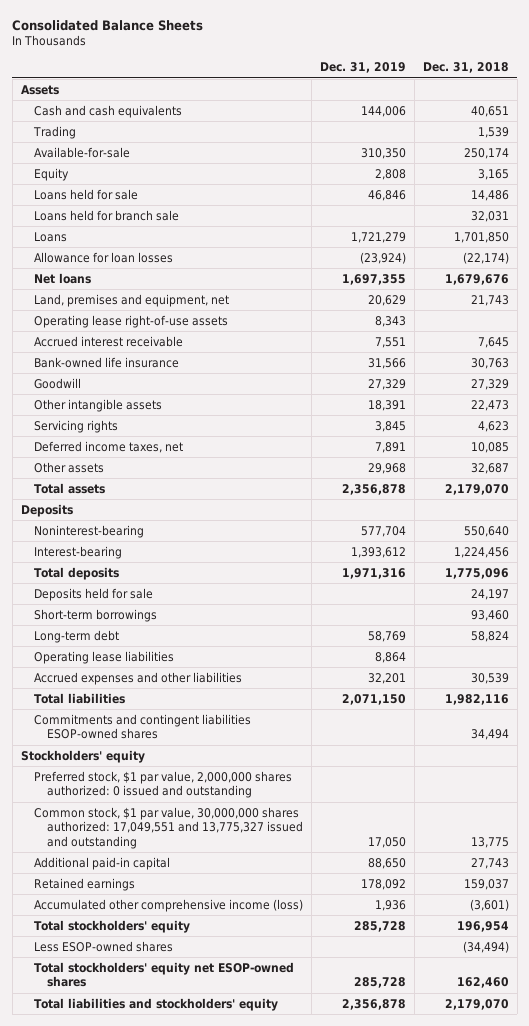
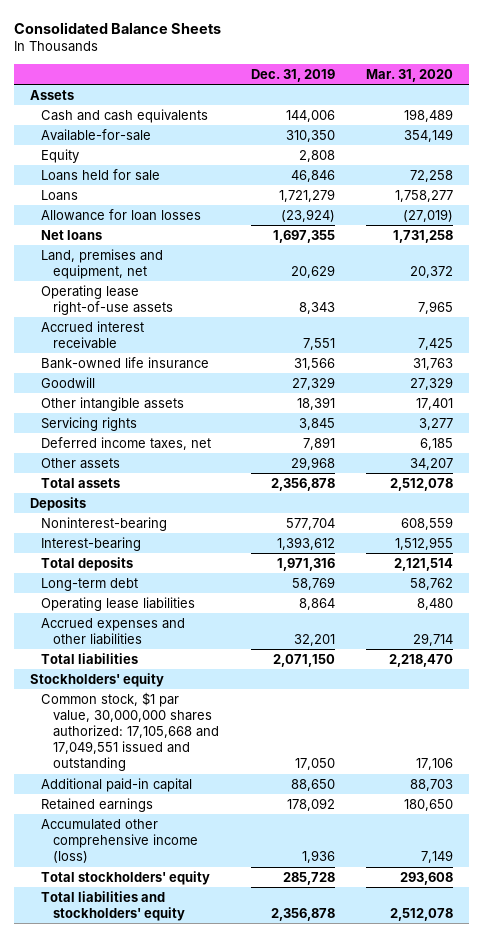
- | Dec. 31, 2019 | Dec. 31, 2018
+ | Dec. 31, 2019 | Mar. 31, 2020
- Trading | | 1,539
- Loans held for branch sale | | 32,031
- Deposits held for sale | | 24,197
- Short-term borrowings | | 93,460
- Commitments and contingent liabilities ESOP-owned shares | | 34,494
- Preferred stock, $1 par value, 2,000,000 shares authorized: 0 issued and outstanding
- Common stock, $1 par value, 30,000,000 shares authorized: 17,049,551 and 13,775,327 issued and outstanding | 17,050 | 13,775
+ Common stock, $1 par value, 30,000,000 shares authorized: 17,105,668 and 17,049,551 issued and outstanding | 17,050 | 17,106
- Less ESOP-owned shares | | (34,494)
- Total stockholders' equity net ESOP-owned shares | 285,728 | 162,460

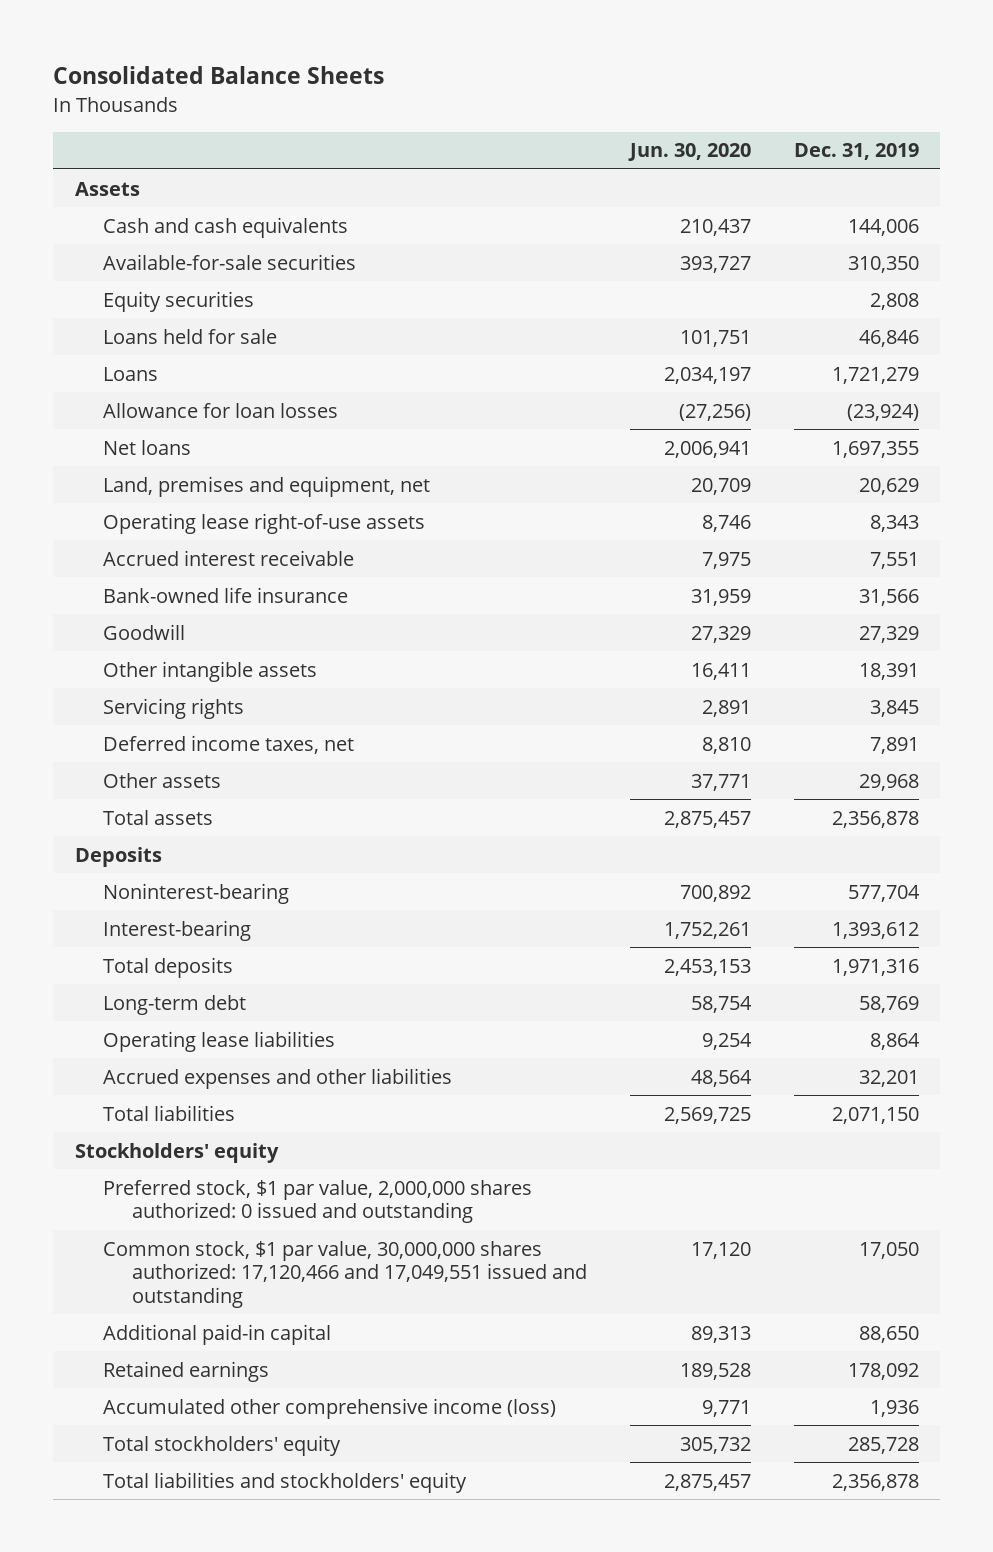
- | Dec. 31, 2019 | Mar. 31, 2020
+ | Jun. 30, 2020 | Dec. 31, 2019
- Available-for-sale | 310,350 | 354,149
- Equity | 2,808 |
+ Available-for-sale securities | 393,727 | 310,350
+ Equity securities | | 2,808
- Common stock, $1 par value, 30,000,000 shares authorized: 17,105,668 and 17,049,551 issued and outstanding | 17,050 | 17,106
+ Preferred stock, $1 par value, 2,000,000 shares authorized: 0 issued and outstanding
+ Common stock, $1 par value, 30,000,000 shares authorized: 17,120,466 and 17,049,551 issued and outstanding | 17,120 | 17,050

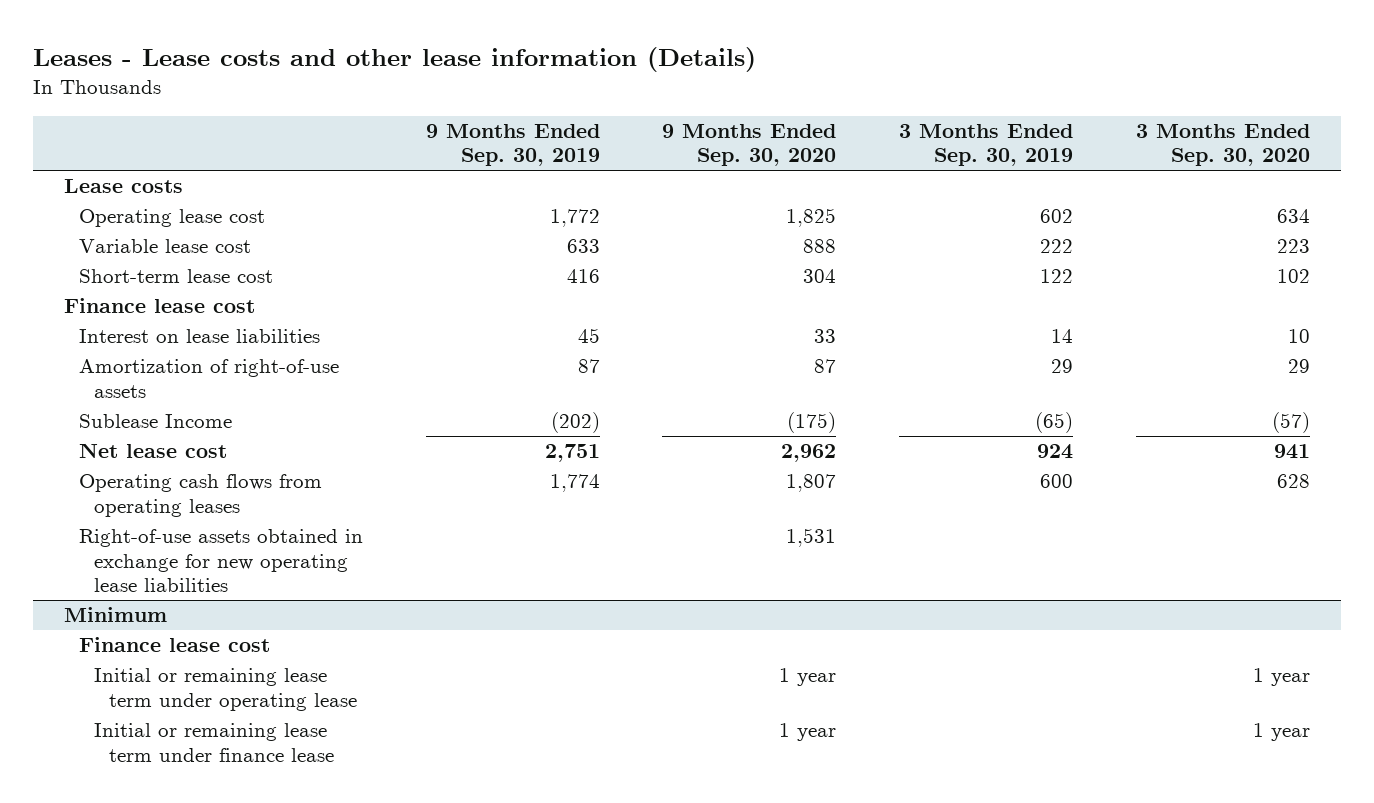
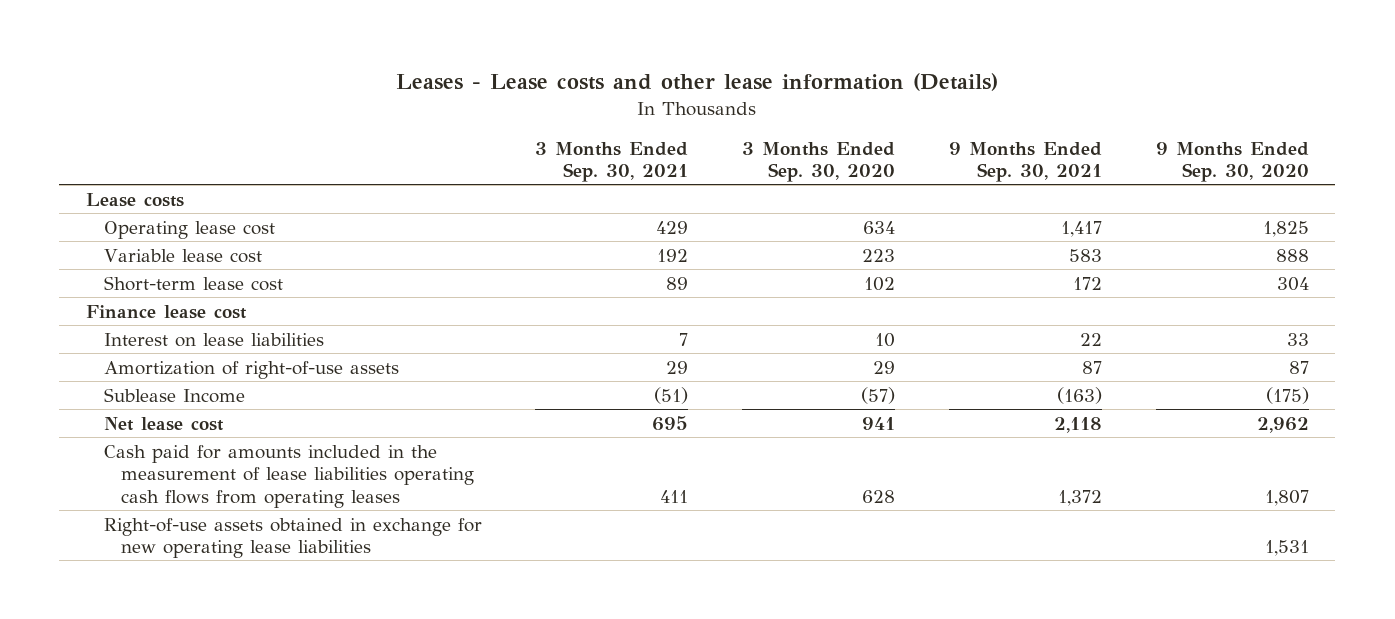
- | 9 Months Ended Sep. 30, 2019 | 9 Months Ended Sep. 30, 2020 | 3 Months Ended Sep. 30, 2019 | 3 Months Ended Sep. 30, 2020
+ | 3 Months Ended Sep. 30, 2021 | 3 Months Ended Sep. 30, 2020 | 9 Months Ended Sep. 30, 2021 | 9 Months Ended Sep. 30, 2020
- Operating cash flows from operating leases | 1,774 | 1,807 | 600 | 628
+ Cash paid for amounts included in the measurement of lease liabilities operating cash flows from operating leases | 411 | 628 | 1,372 | 1,807
- Minimum
- Finance lease cost
- Initial or remaining lease term under operating lease | | 1 year | | 1 year
- Initial or remaining lease term under finance lease | | 1 year | | 1 year

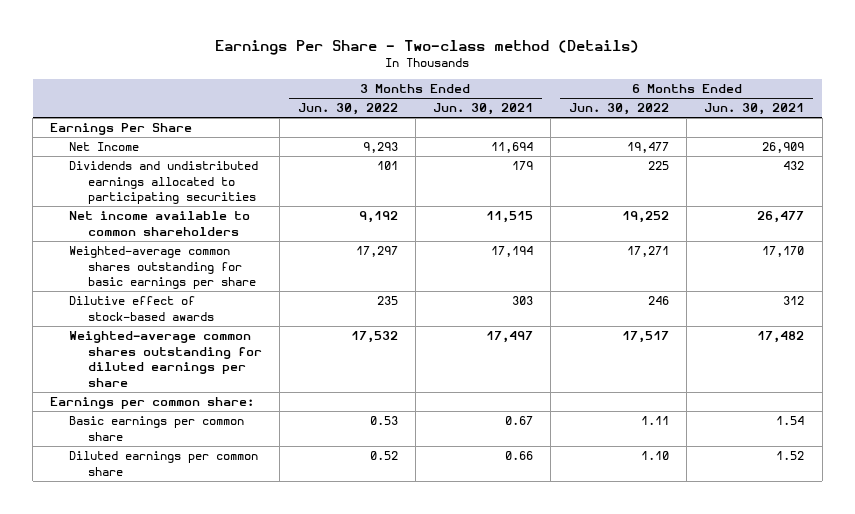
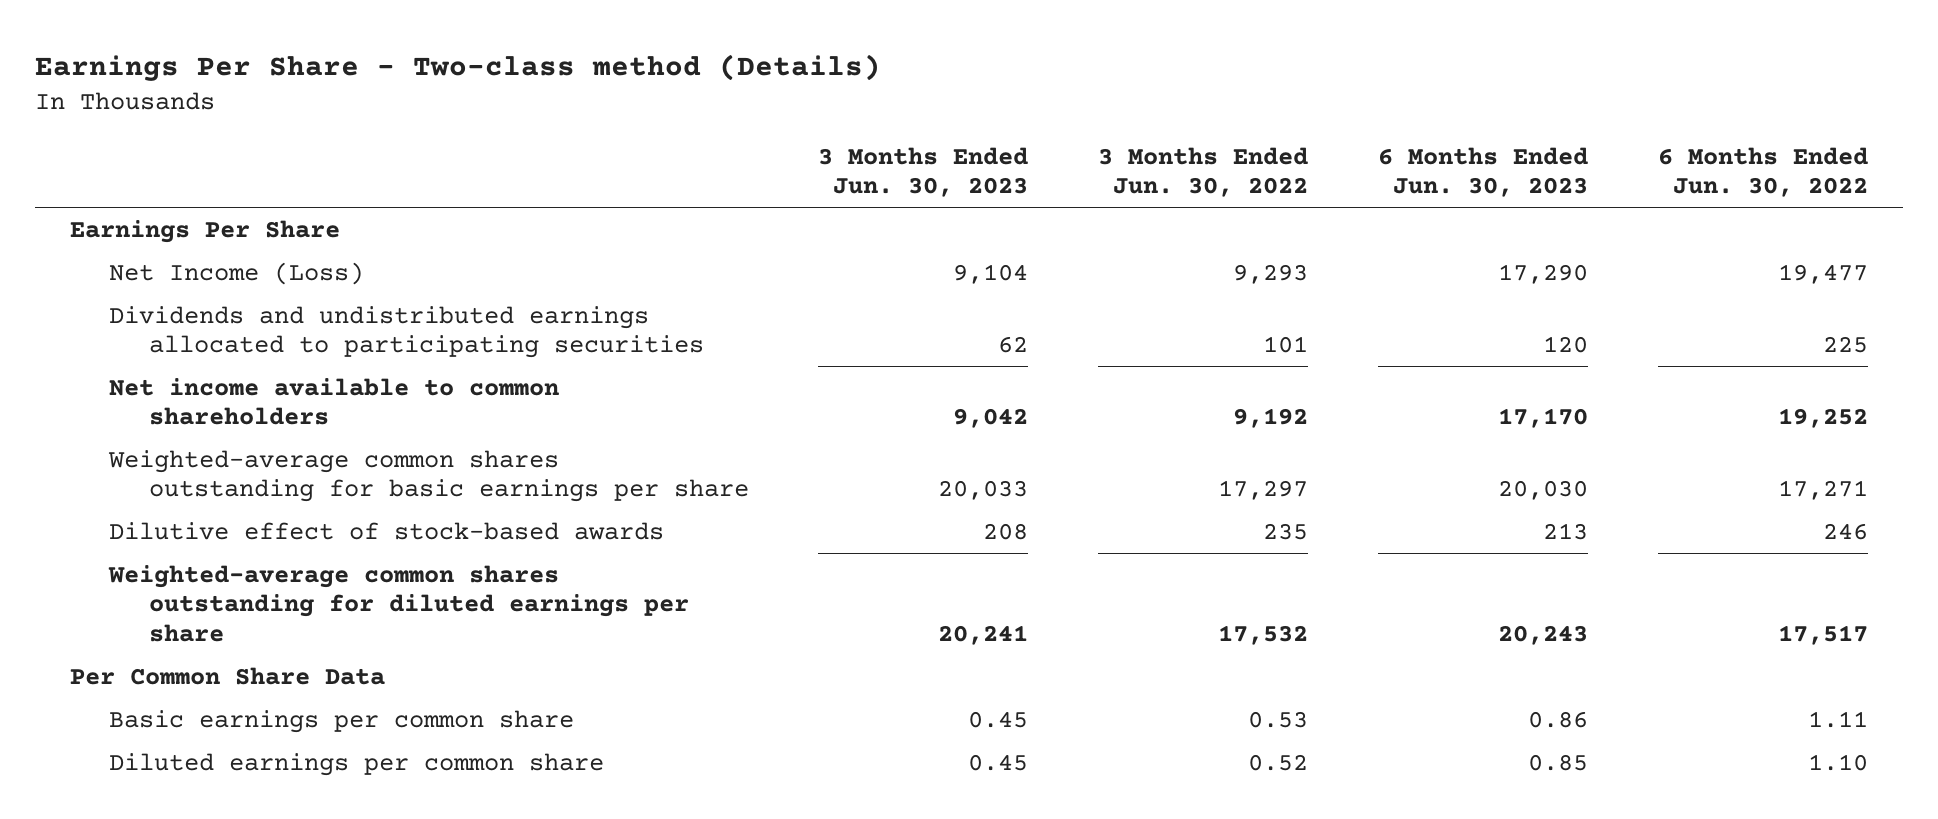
- | 3 Months Ended Jun. 30, 2022 | 3 Months Ended Jun. 30, 2021 | 6 Months Ended Jun. 30, 2022 | 6 Months Ended Jun. 30, 2021
+ | 3 Months Ended Jun. 30, 2023 | 3 Months Ended Jun. 30, 2022 | 6 Months Ended Jun. 30, 2023 | 6 Months Ended Jun. 30, 2022
- Net Income | 9,293 | 11,694 | 19,477 | 26,909
+ Net Income (Loss) | 9,104 | 9,293 | 17,290 | 19,477
- Earnings per common share:
+ Per Common Share Data

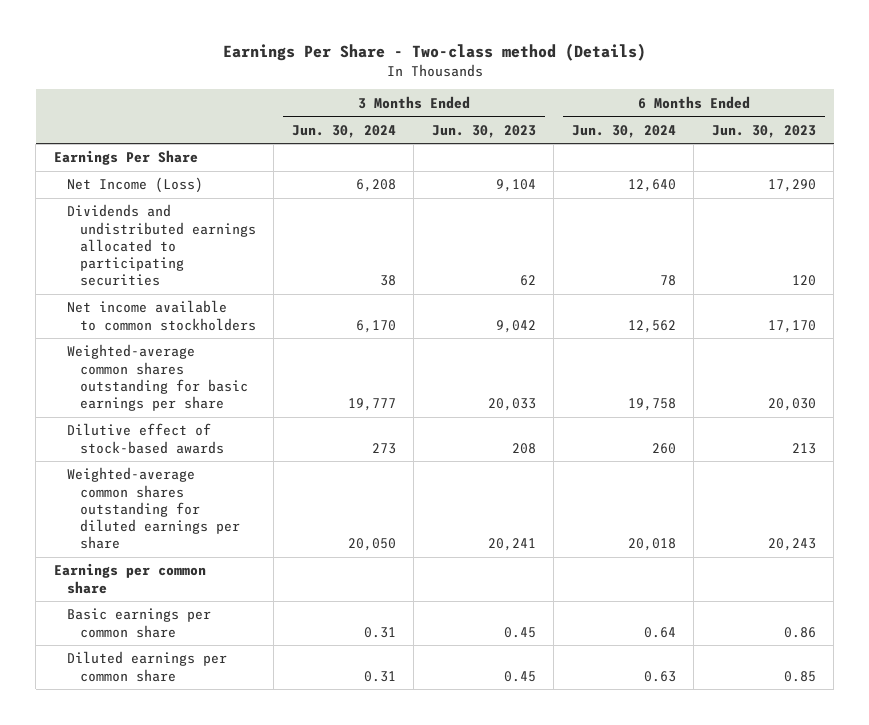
- | 3 Months Ended Jun. 30, 2023 | 3 Months Ended Jun. 30, 2022 | 6 Months Ended Jun. 30, 2023 | 6 Months Ended Jun. 30, 2022
+ | 3 Months Ended Jun. 30, 2024 | 3 Months Ended Jun. 30, 2023 | 6 Months Ended Jun. 30, 2024 | 6 Months Ended Jun. 30, 2023
- Net income available to common shareholders | 9,042 | 9,192 | 17,170 | 19,252
+ Net income available to common stockholders | 6,170 | 9,042 | 12,562 | 17,170
- Per Common Share Data
+ Earnings per common share

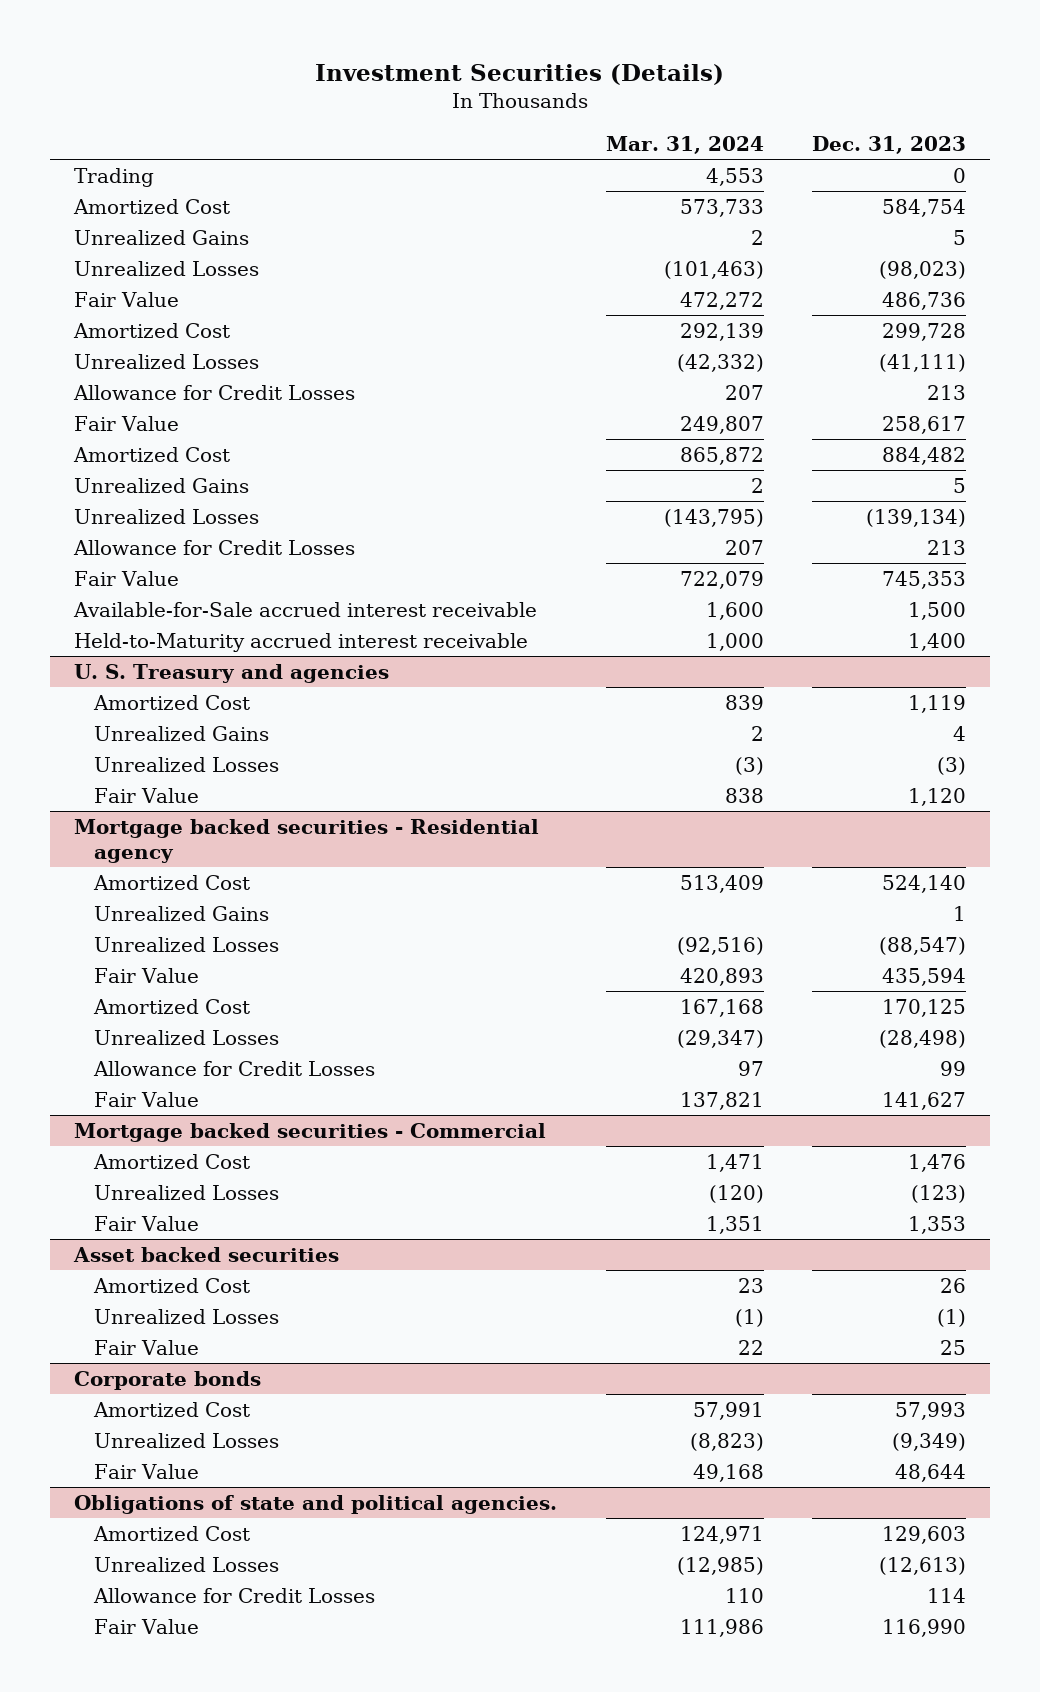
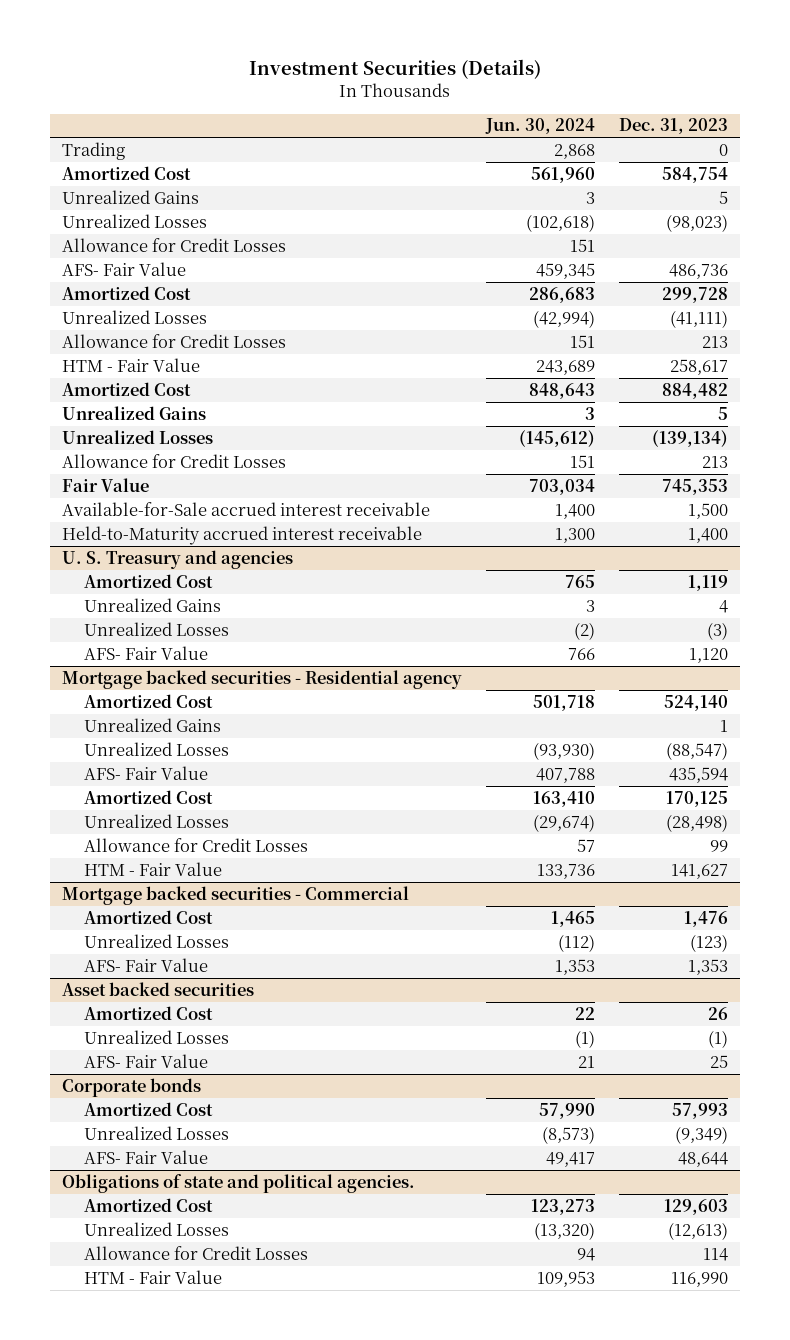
- | Mar. 31, 2024 | Dec. 31, 2023
+ | Jun. 30, 2024 | Dec. 31, 2023
- Fair Value | 472,272 | 486,736
+ Allowance for Credit Losses | 151 |
+ AFS- Fair Value | 459,345 | 486,736
- Fair Value | 249,807 | 258,617
+ HTM - Fair Value | 243,689 | 258,617
@ U. S. Treasury and agencies
- Fair Value | 838 | 1,120
+ AFS- Fair Value | 766 | 1,120
@ Mortgage backed securities - Residential agency
- Fair Value | 420,893 | 435,594
+ AFS- Fair Value | 407,788 | 435,594
- Fair Value | 137,821 | 141,627
+ HTM - Fair Value | 133,736 | 141,627
@ Mortgage backed securities - Commercial
- Fair Value | 1,351 | 1,353
+ AFS- Fair Value | 1,353 | 1,353
@ Asset backed securities
- Fair Value | 22 | 25
+ AFS- Fair Value | 21 | 25
@ Corporate bonds
- Fair Value | 49,168 | 48,644
+ AFS- Fair Value | 49,417 | 48,644
@ Obligations of state and political agencies.
- Fair Value | 111,986 | 116,990
+ HTM - Fair Value | 109,953 | 116,990

